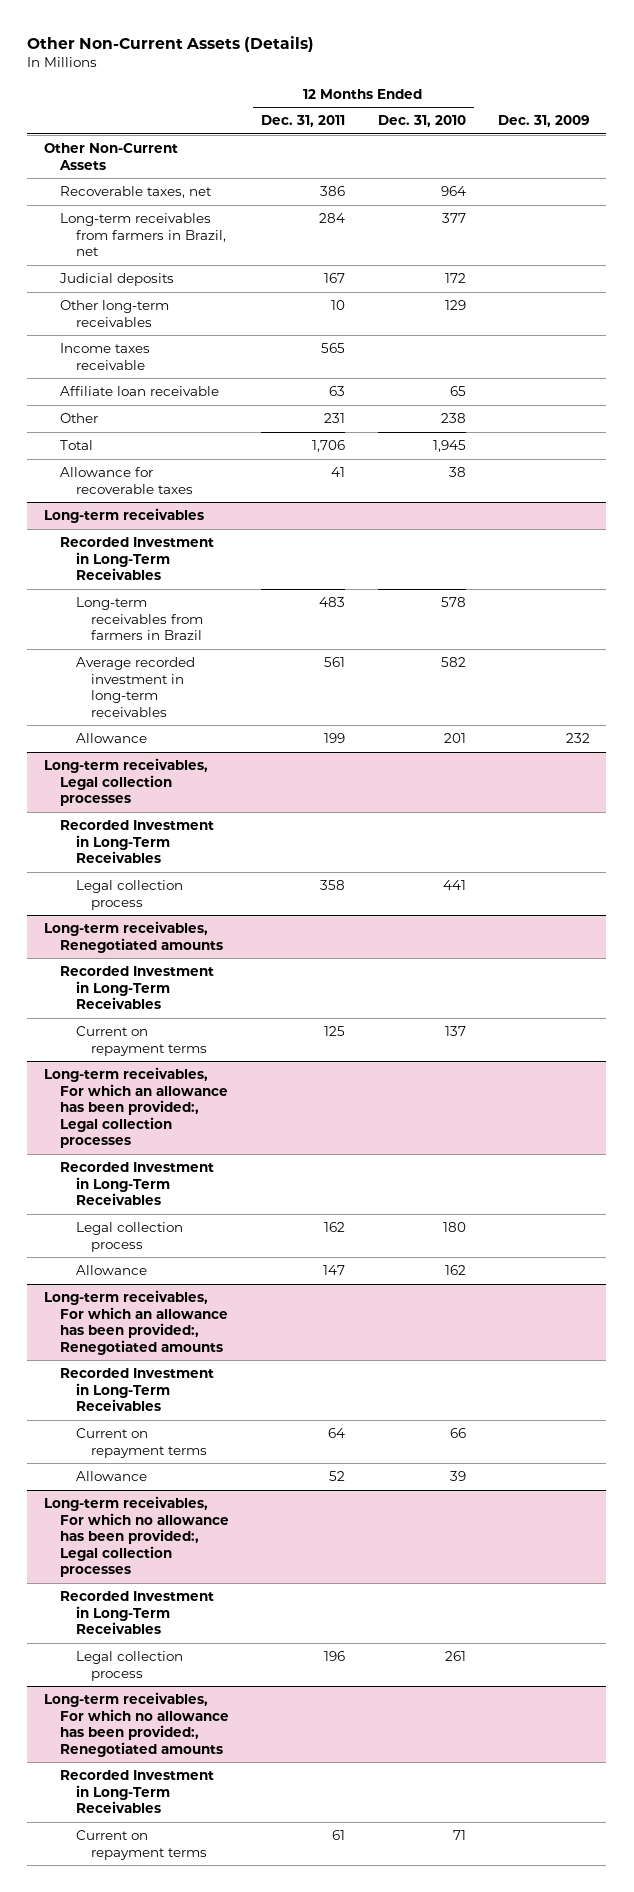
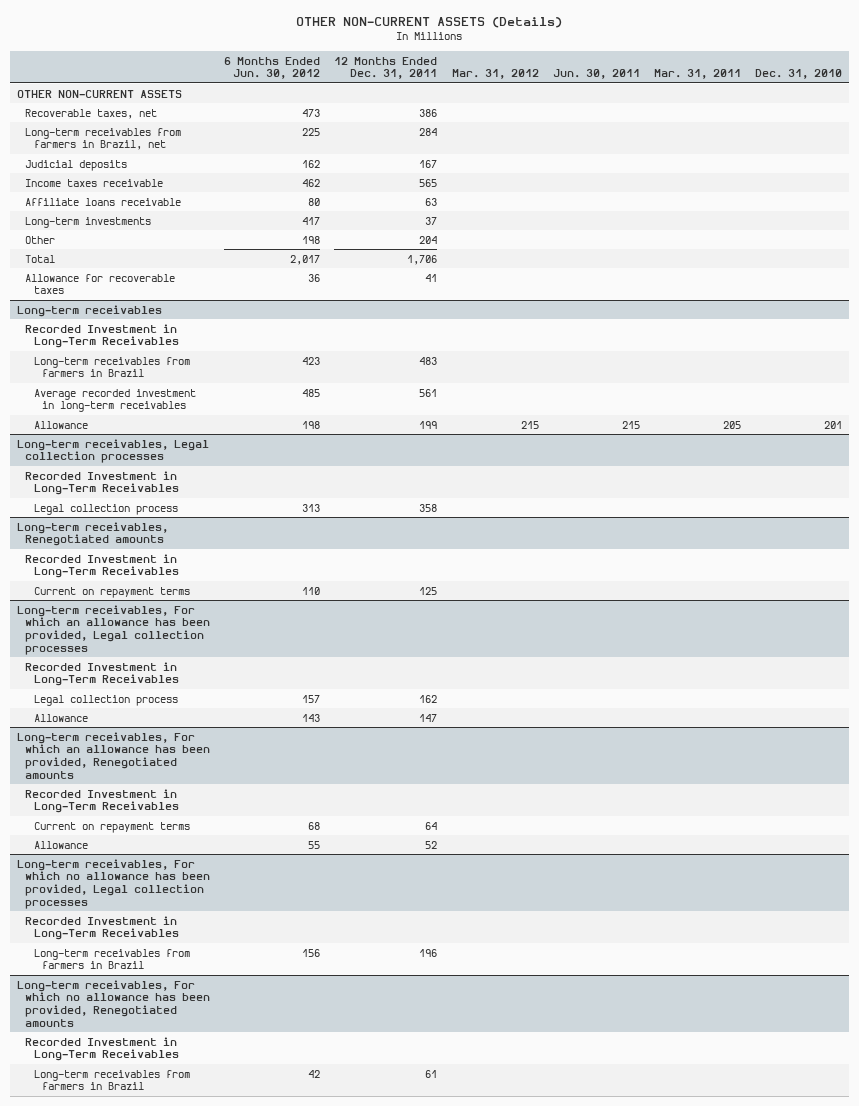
- Other Non-Current Assets (Details)
+ OTHER NON-CURRENT ASSETS (Details)
- | 12 Months Ended Dec. 31, 2011 | 12 Months Ended Dec. 31, 2010 | Dec. 31, 2009
+ | 6 Months Ended Jun. 30, 2012 | 12 Months Ended Dec. 31, 2011 | Mar. 31, 2012 | Jun. 30, 2011 | Mar. 31, 2011 | Dec. 31, 2010
- Other Non-Current Assets
+ OTHER NON-CURRENT ASSETS
- Other long-term receivables | 10 | 129 |
- Affiliate loan receivable | 63 | 65 |
- Other | 231 | 238 |
+ Affiliate loans receivable | 80 | 63 | | | |
+ Long-term investments | 417 | 37 | | | |
+ Other | 198 | 204 | | | |
- Long-term receivables, For which an allowance has been provided:, Legal collection processes
+ Long-term receivables, For which an allowance has been provided, Legal collection processes
- Long-term receivables, For which an allowance has been provided:, Renegotiated amounts
+ Long-term receivables, For which an allowance has been provided, Renegotiated amounts
- Long-term receivables, For which no allowance has been provided:, Legal collection processes
+ Long-term receivables, For which no allowance has been provided, Legal collection processes
- Legal collection process | 196 | 261 |
- Long-term receivables, For which no allowance has been provided:, Renegotiated amounts
+ Long-term receivables from farmers in Brazil | 156 | 196 | | | |
+ Long-term receivables, For which no allowance has been provided, Renegotiated amounts
- Current on repayment terms | 61 | 71 |
+ Long-term receivables from farmers in Brazil | 42 | 61 | | | |

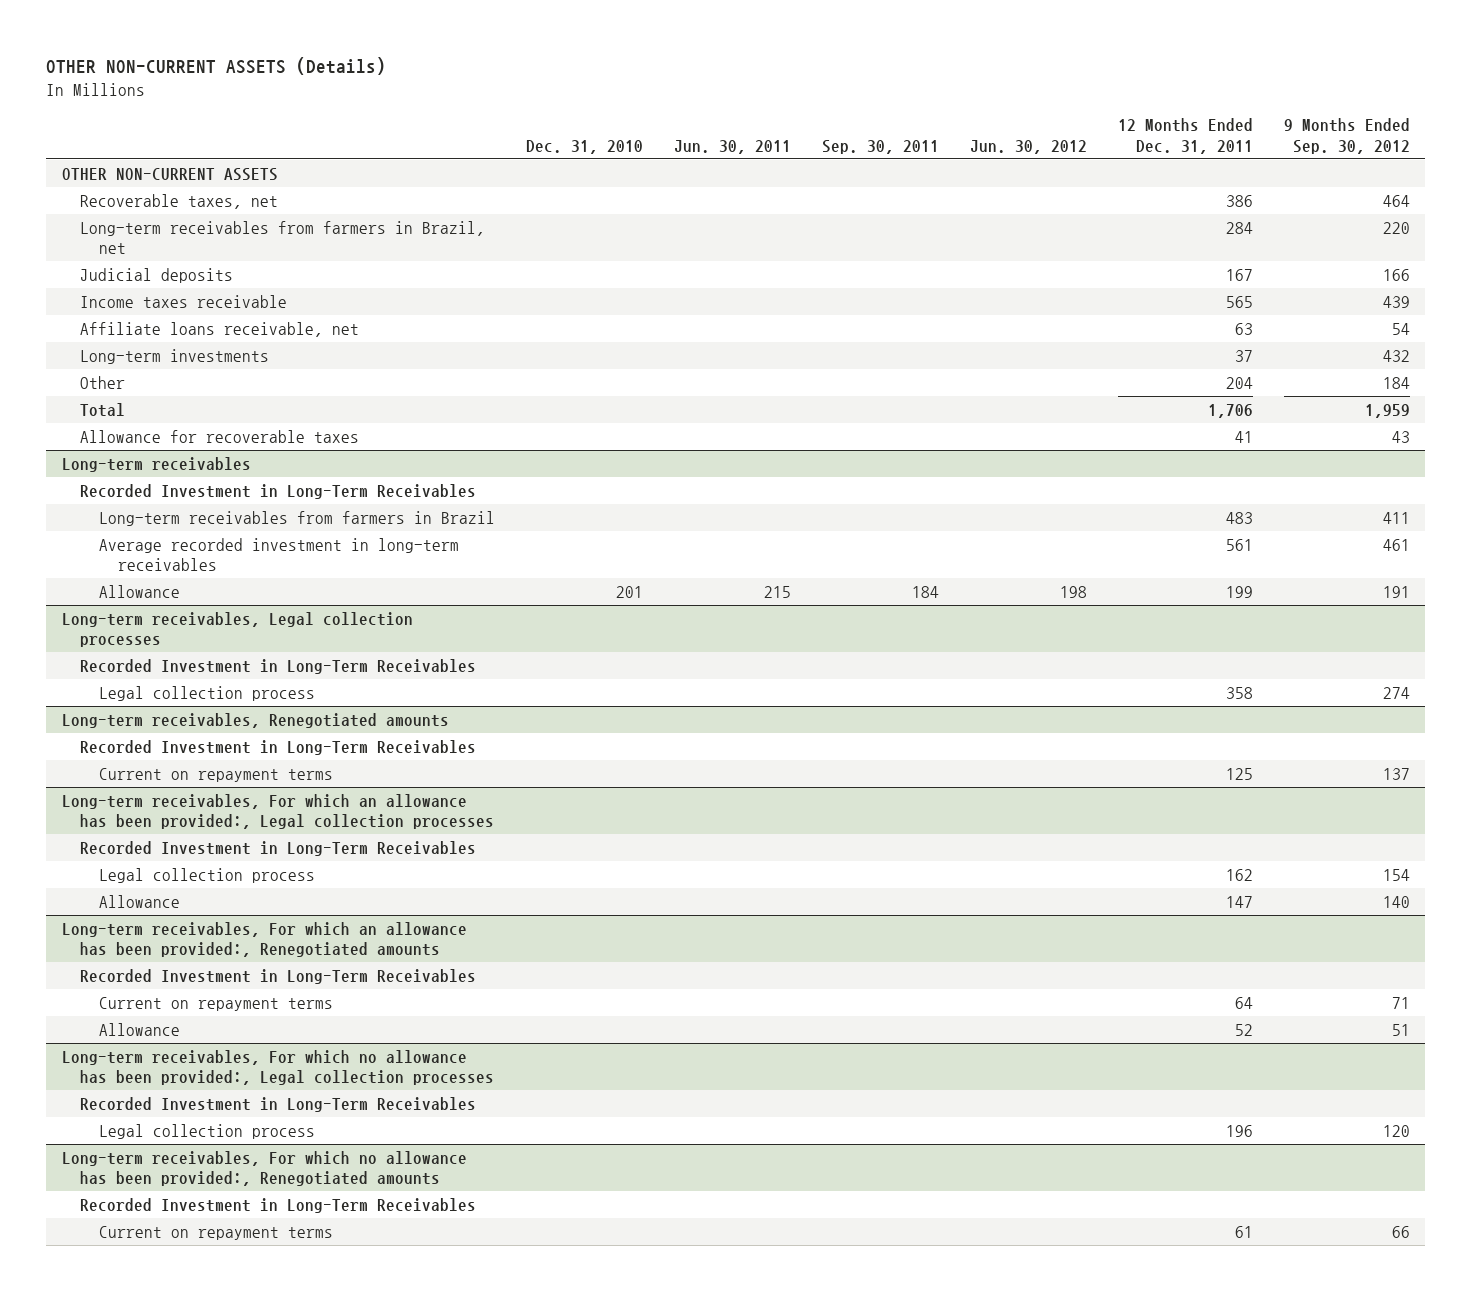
- | 6 Months Ended Jun. 30, 2012 | 12 Months Ended Dec. 31, 2011 | Mar. 31, 2012 | Jun. 30, 2011 | Mar. 31, 2011 | Dec. 31, 2010
+ | Dec. 31, 2010 | Jun. 30, 2011 | Sep. 30, 2011 | Jun. 30, 2012 | 12 Months Ended Dec. 31, 2011 | 9 Months Ended Sep. 30, 2012
- Affiliate loans receivable | 80 | 63 | | | |
+ Affiliate loans receivable, net | | | | | 63 | 54
- Long-term receivables, For which an allowance has been provided, Legal collection processes
+ Long-term receivables, For which an allowance has been provided:, Legal collection processes
- Long-term receivables, For which an allowance has been provided, Renegotiated amounts
+ Long-term receivables, For which an allowance has been provided:, Renegotiated amounts
- Long-term receivables, For which no allowance has been provided, Legal collection processes
+ Long-term receivables, For which no allowance has been provided:, Legal collection processes
- Long-term receivables from farmers in Brazil | 156 | 196 | | | |
- Long-term receivables, For which no allowance has been provided, Renegotiated amounts
+ Legal collection process | | | | | 196 | 120
+ Long-term receivables, For which no allowance has been provided:, Renegotiated amounts
- Long-term receivables from farmers in Brazil | 42 | 61 | | | |
+ Current on repayment terms | | | | | 61 | 66

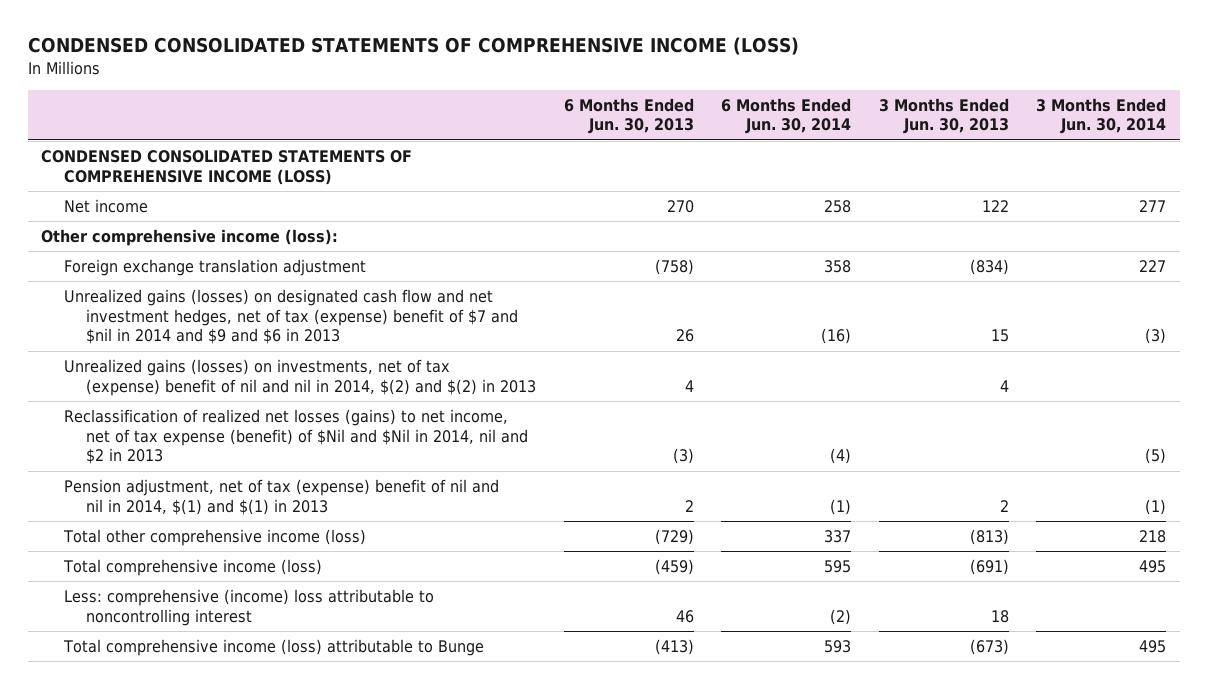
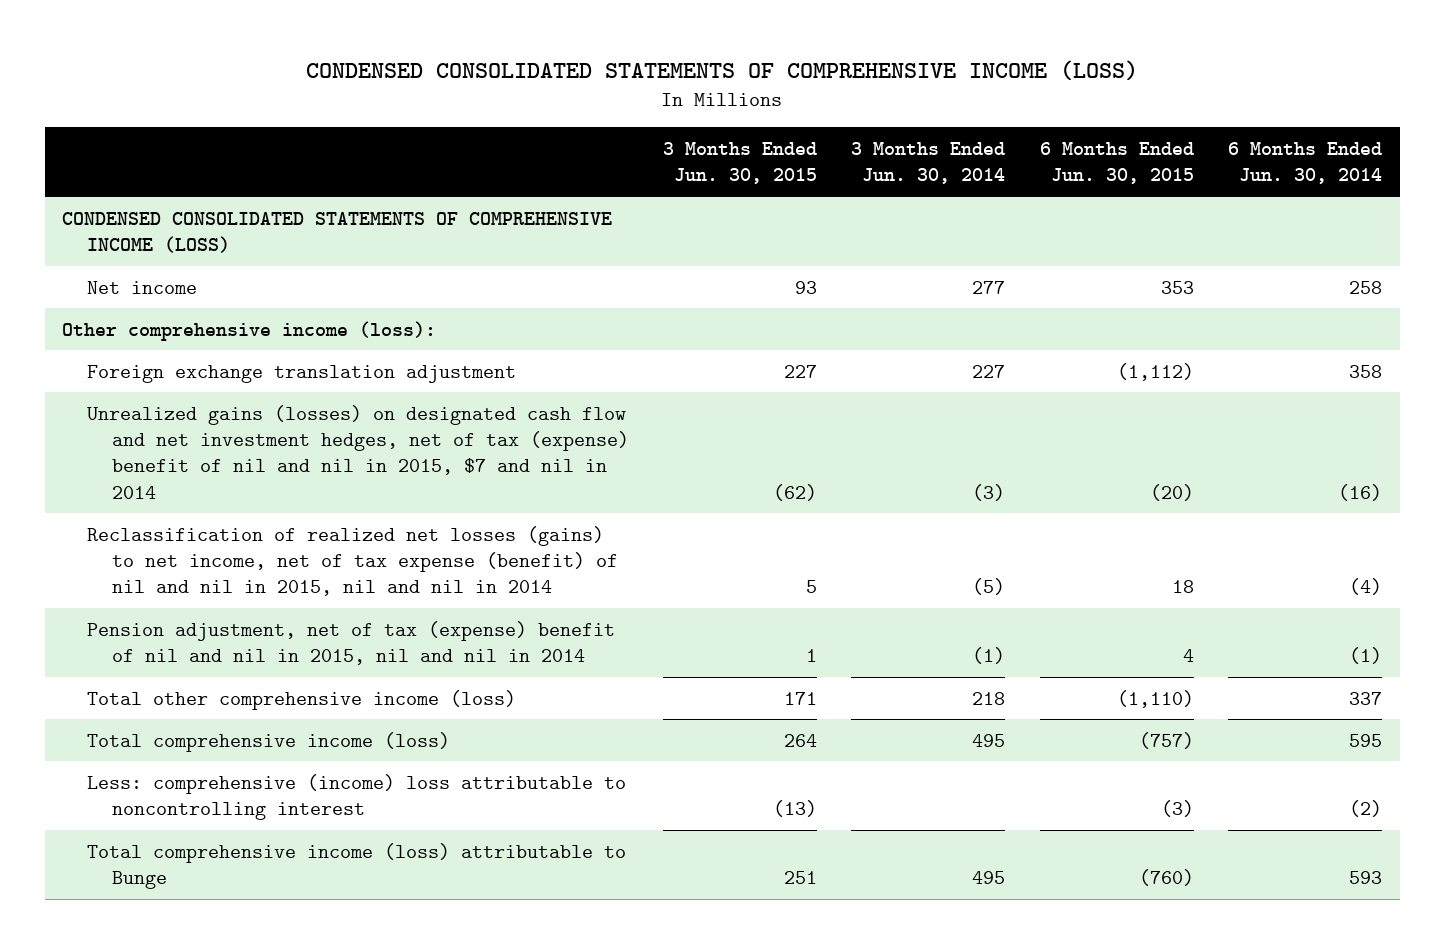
- | 6 Months Ended Jun. 30, 2013 | 6 Months Ended Jun. 30, 2014 | 3 Months Ended Jun. 30, 2013 | 3 Months Ended Jun. 30, 2014
+ | 3 Months Ended Jun. 30, 2015 | 3 Months Ended Jun. 30, 2014 | 6 Months Ended Jun. 30, 2015 | 6 Months Ended Jun. 30, 2014
- Unrealized gains (losses) on designated cash flow and net investment hedges, net of tax (expense) benefit of $7 and $nil in 2014 and $9 and $6 in 2013 | 26 | (16) | 15 | (3)
- Unrealized gains (losses) on investments, net of tax (expense) benefit of nil and nil in 2014, $(2) and $(2) in 2013 | 4 | | 4 |
- Reclassification of realized net losses (gains) to net income, net of tax expense (benefit) of $Nil and $Nil in 2014, nil and $2 in 2013 | (3) | (4) | | (5)
- Pension adjustment, net of tax (expense) benefit of nil and nil in 2014, $(1) and $(1) in 2013 | 2 | (1) | 2 | (1)
+ Unrealized gains (losses) on designated cash flow and net investment hedges, net of tax (expense) benefit of nil and nil in 2015, $7 and nil in 2014 | (62) | (3) | (20) | (16)
+ Reclassification of realized net losses (gains) to net income, net of tax expense (benefit) of nil and nil in 2015, nil and nil in 2014 | 5 | (5) | 18 | (4)
+ Pension adjustment, net of tax (expense) benefit of nil and nil in 2015, nil and nil in 2014 | 1 | (1) | 4 | (1)

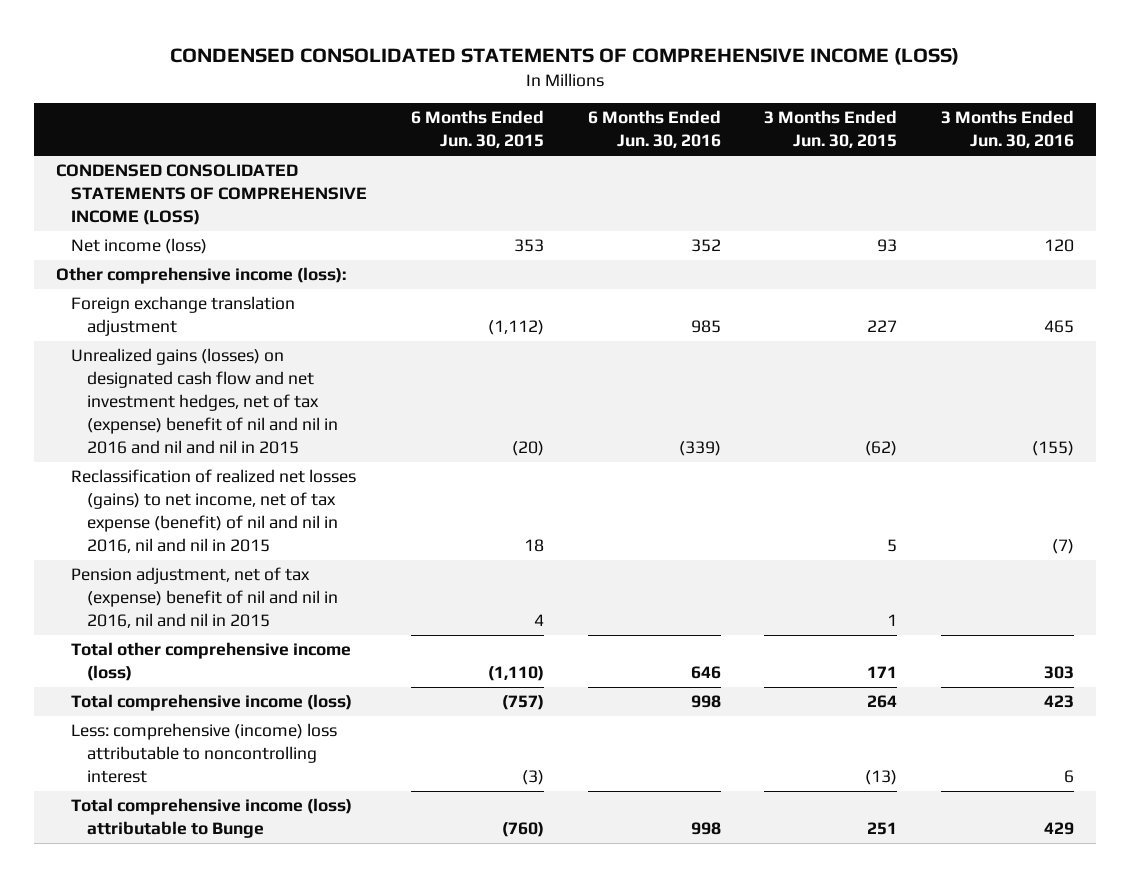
- | 3 Months Ended Jun. 30, 2015 | 3 Months Ended Jun. 30, 2014 | 6 Months Ended Jun. 30, 2015 | 6 Months Ended Jun. 30, 2014
+ | 6 Months Ended Jun. 30, 2015 | 6 Months Ended Jun. 30, 2016 | 3 Months Ended Jun. 30, 2015 | 3 Months Ended Jun. 30, 2016
- Net income | 93 | 277 | 353 | 258
+ Net income (loss) | 353 | 352 | 93 | 120
- Unrealized gains (losses) on designated cash flow and net investment hedges, net of tax (expense) benefit of nil and nil in 2015, $7 and nil in 2014 | (62) | (3) | (20) | (16)
- Reclassification of realized net losses (gains) to net income, net of tax expense (benefit) of nil and nil in 2015, nil and nil in 2014 | 5 | (5) | 18 | (4)
- Pension adjustment, net of tax (expense) benefit of nil and nil in 2015, nil and nil in 2014 | 1 | (1) | 4 | (1)
+ Unrealized gains (losses) on designated cash flow and net investment hedges, net of tax (expense) benefit of nil and nil in 2016 and nil and nil in 2015 | (20) | (339) | (62) | (155)
+ Reclassification of realized net losses (gains) to net income, net of tax expense (benefit) of nil and nil in 2016, nil and nil in 2015 | 18 | | 5 | (7)
+ Pension adjustment, net of tax (expense) benefit of nil and nil in 2016, nil and nil in 2015 | 4 | | 1 |

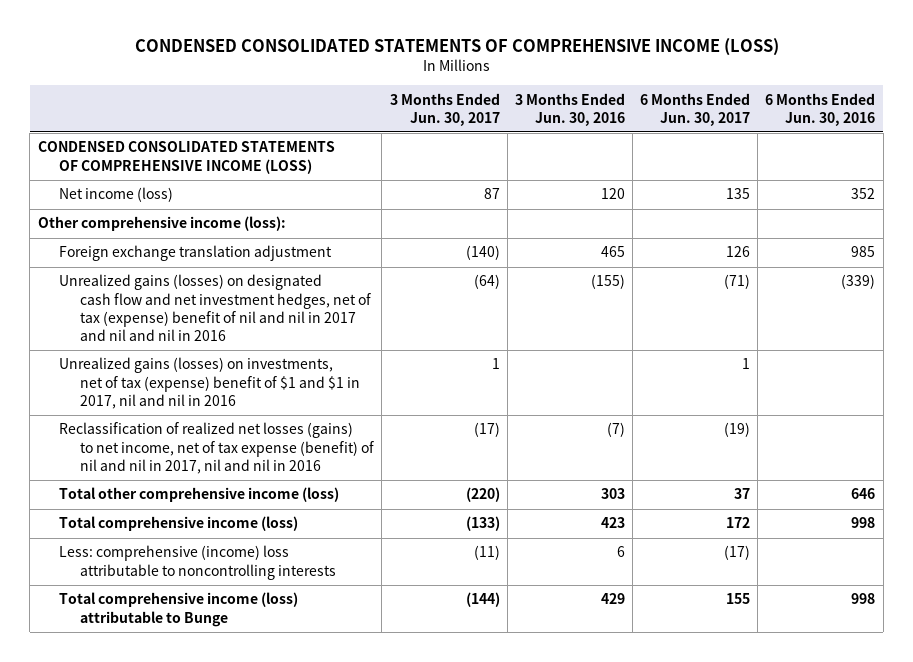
- | 6 Months Ended Jun. 30, 2015 | 6 Months Ended Jun. 30, 2016 | 3 Months Ended Jun. 30, 2015 | 3 Months Ended Jun. 30, 2016
+ | 3 Months Ended Jun. 30, 2017 | 3 Months Ended Jun. 30, 2016 | 6 Months Ended Jun. 30, 2017 | 6 Months Ended Jun. 30, 2016
- Unrealized gains (losses) on designated cash flow and net investment hedges, net of tax (expense) benefit of nil and nil in 2016 and nil and nil in 2015 | (20) | (339) | (62) | (155)
- Reclassification of realized net losses (gains) to net income, net of tax expense (benefit) of nil and nil in 2016, nil and nil in 2015 | 18 | | 5 | (7)
- Pension adjustment, net of tax (expense) benefit of nil and nil in 2016, nil and nil in 2015 | 4 | | 1 |
+ Unrealized gains (losses) on designated cash flow and net investment hedges, net of tax (expense) benefit of nil and nil in 2017 and nil and nil in 2016 | (64) | (155) | (71) | (339)
+ Unrealized gains (losses) on investments, net of tax (expense) benefit of $1 and $1 in 2017, nil and nil in 2016 | 1 | | 1 |
+ Reclassification of realized net losses (gains) to net income, net of tax expense (benefit) of nil and nil in 2017, nil and nil in 2016 | (17) | (7) | (19) |
- Less: comprehensive (income) loss attributable to noncontrolling interest | (3) | | (13) | 6
+ Less: comprehensive (income) loss attributable to noncontrolling interests | (11) | 6 | (17) |

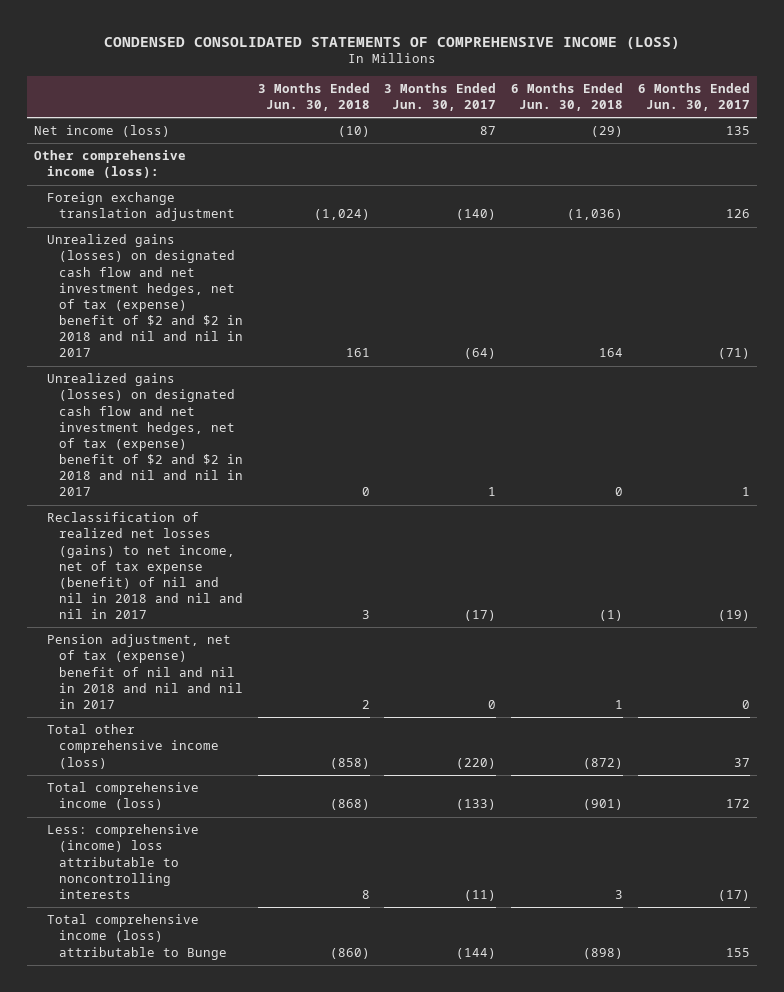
- | 3 Months Ended Jun. 30, 2017 | 3 Months Ended Jun. 30, 2016 | 6 Months Ended Jun. 30, 2017 | 6 Months Ended Jun. 30, 2016
+ | 3 Months Ended Jun. 30, 2018 | 3 Months Ended Jun. 30, 2017 | 6 Months Ended Jun. 30, 2018 | 6 Months Ended Jun. 30, 2017
- CONDENSED CONSOLIDATED STATEMENTS OF COMPREHENSIVE INCOME (LOSS)
- Unrealized gains (losses) on designated cash flow and net investment hedges, net of tax (expense) benefit of nil and nil in 2017 and nil and nil in 2016 | (64) | (155) | (71) | (339)
- Unrealized gains (losses) on investments, net of tax (expense) benefit of $1 and $1 in 2017, nil and nil in 2016 | 1 | | 1 |
- Reclassification of realized net losses (gains) to net income, net of tax expense (benefit) of nil and nil in 2017, nil and nil in 2016 | (17) | (7) | (19) |
+ Unrealized gains (losses) on designated cash flow and net investment hedges, net of tax (expense) benefit of $2 and $2 in 2018 and nil and nil in 2017 | 161 | (64) | 164 | (71)
+ Unrealized gains (losses) on designated cash flow and net investment hedges, net of tax (expense) benefit of $2 and $2 in 2018 and nil and nil in 2017 | 0 | 1 | 0 | 1
+ Reclassification of realized net losses (gains) to net income, net of tax expense (benefit) of nil and nil in 2018 and nil and nil in 2017 | 3 | (17) | (1) | (19)
+ Pension adjustment, net of tax (expense) benefit of nil and nil in 2018 and nil and nil in 2017 | 2 | 0 | 1 | 0

